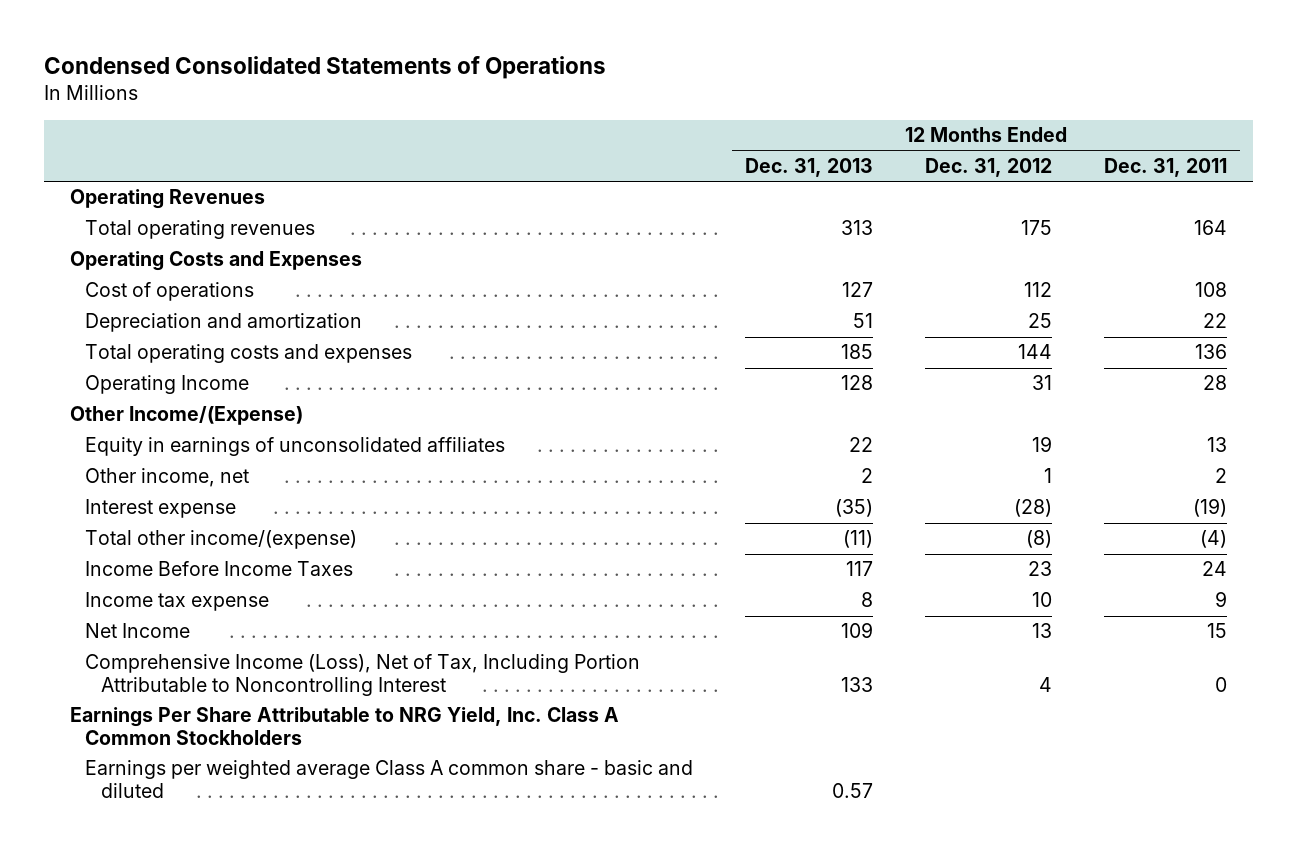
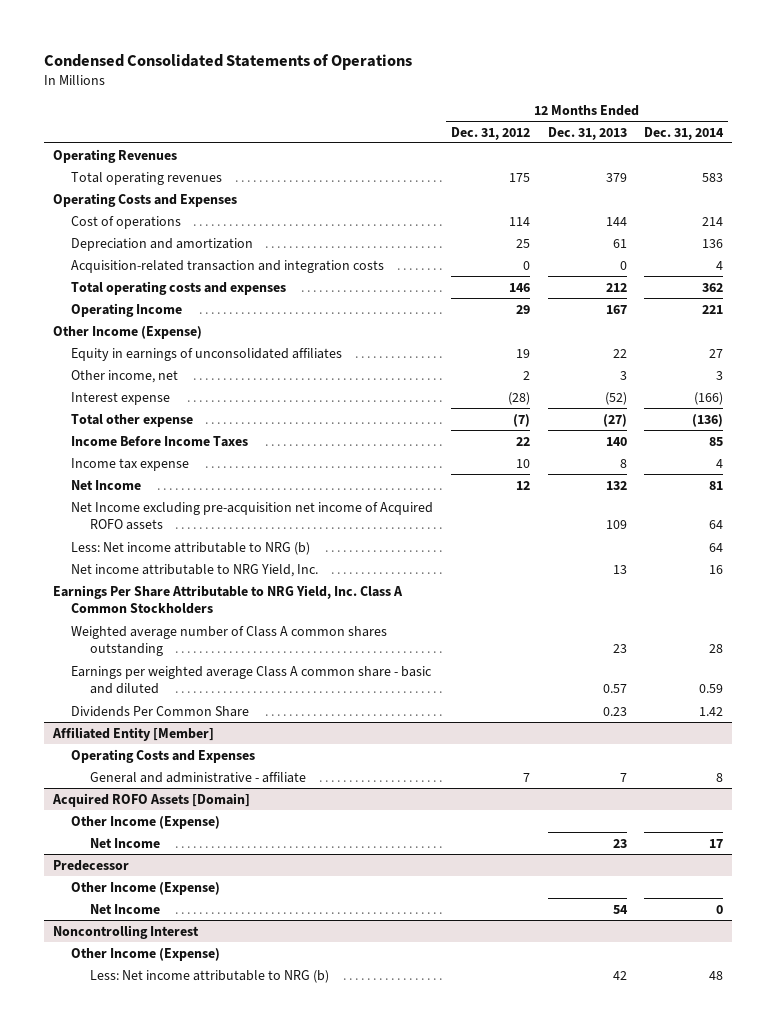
- | 12 Months Ended Dec. 31, 2013 | 12 Months Ended Dec. 31, 2012 | 12 Months Ended Dec. 31, 2011
+ | 12 Months Ended Dec. 31, 2012 | 12 Months Ended Dec. 31, 2013 | 12 Months Ended Dec. 31, 2014
- Total operating revenues | 313 | 175 | 164
+ Total operating revenues | 175 | 379 | 583
- Cost of operations | 127 | 112 | 108
- Depreciation and amortization | 51 | 25 | 22
- Total operating costs and expenses | 185 | 144 | 136
- Operating Income | 128 | 31 | 28
- Other Income/(Expense)
+ Cost of operations | 114 | 144 | 214
+ Depreciation and amortization | 25 | 61 | 136
+ Acquisition-related transaction and integration costs | 0 | 0 | 4
+ Total operating costs and expenses | 146 | 212 | 362
+ Operating Income | 29 | 167 | 221
+ Other Income (Expense)
- Other income, net | 2 | 1 | 2
- Interest expense | (35) | (28) | (19)
- Total other income/(expense) | (11) | (8) | (4)
- Income Before Income Taxes | 117 | 23 | 24
+ Other income, net | 2 | 3 | 3
+ Interest expense | (28) | (52) | (166)
+ Total other expense | (7) | (27) | (136)
+ Income Before Income Taxes | 22 | 140 | 85
- Net Income | 109 | 13 | 15
- Comprehensive Income (Loss), Net of Tax, Including Portion Attributable to Noncontrolling Interest | 133 | 4 | 0
+ Net Income | 12 | 132 | 81
+ Net Income excluding pre-acquisition net income of Acquired ROFO assets | | 109 | 64
+ Less: Net income attributable to NRG (b) | | | 64
+ Net income attributable to NRG Yield, Inc. | | 13 | 16
+ Weighted average number of Class A common shares outstanding | | 23 | 28
+ Dividends Per Common Share | | 0.23 | 1.42
+ Affiliated Entity [Member]
+ Operating Costs and Expenses
+ General and administrative - affiliate | 7 | 7 | 8
+ Acquired ROFO Assets [Domain]
+ Other Income (Expense)
+ Net Income | | 23 | 17
+ Predecessor
+ Other Income (Expense)
+ Net Income | | 54 | 0
+ Noncontrolling Interest
+ Other Income (Expense)
+ Less: Net income attributable to NRG (b) | | 42 | 48

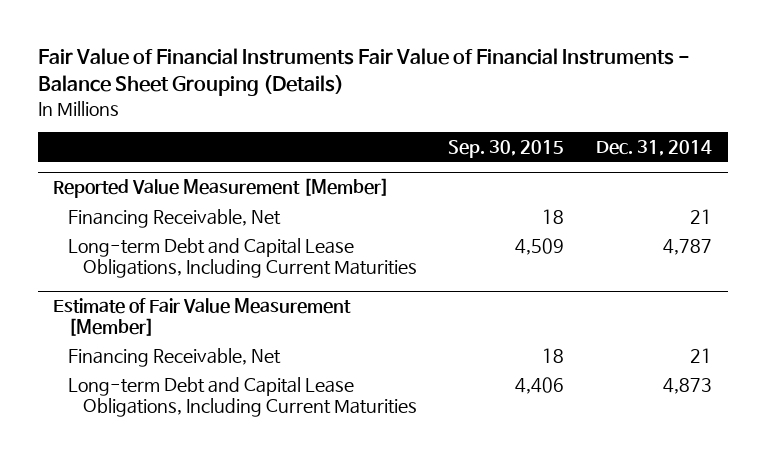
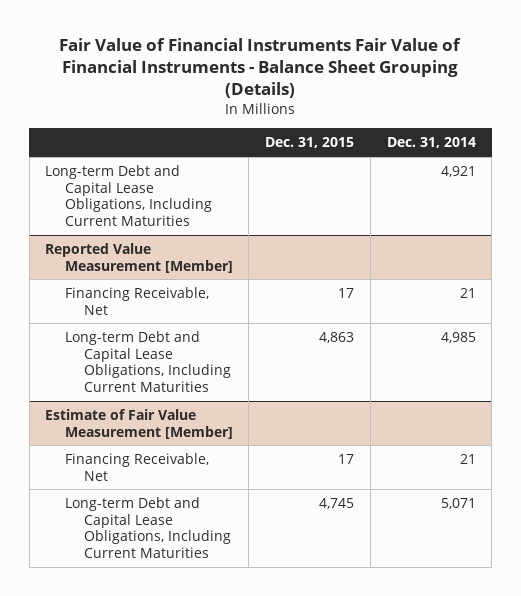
- | Sep. 30, 2015 | Dec. 31, 2014
+ | Dec. 31, 2015 | Dec. 31, 2014
+ Long-term Debt and Capital Lease Obligations, Including Current Maturities | | 4,921
@ Reported Value Measurement [Member]
- Long-term Debt and Capital Lease Obligations, Including Current Maturities | 4,509 | 4,787
+ Long-term Debt and Capital Lease Obligations, Including Current Maturities | 4,863 | 4,985
@ Estimate of Fair Value Measurement [Member]
- Long-term Debt and Capital Lease Obligations, Including Current Maturities | 4,406 | 4,873
+ Long-term Debt and Capital Lease Obligations, Including Current Maturities | 4,745 | 5,071

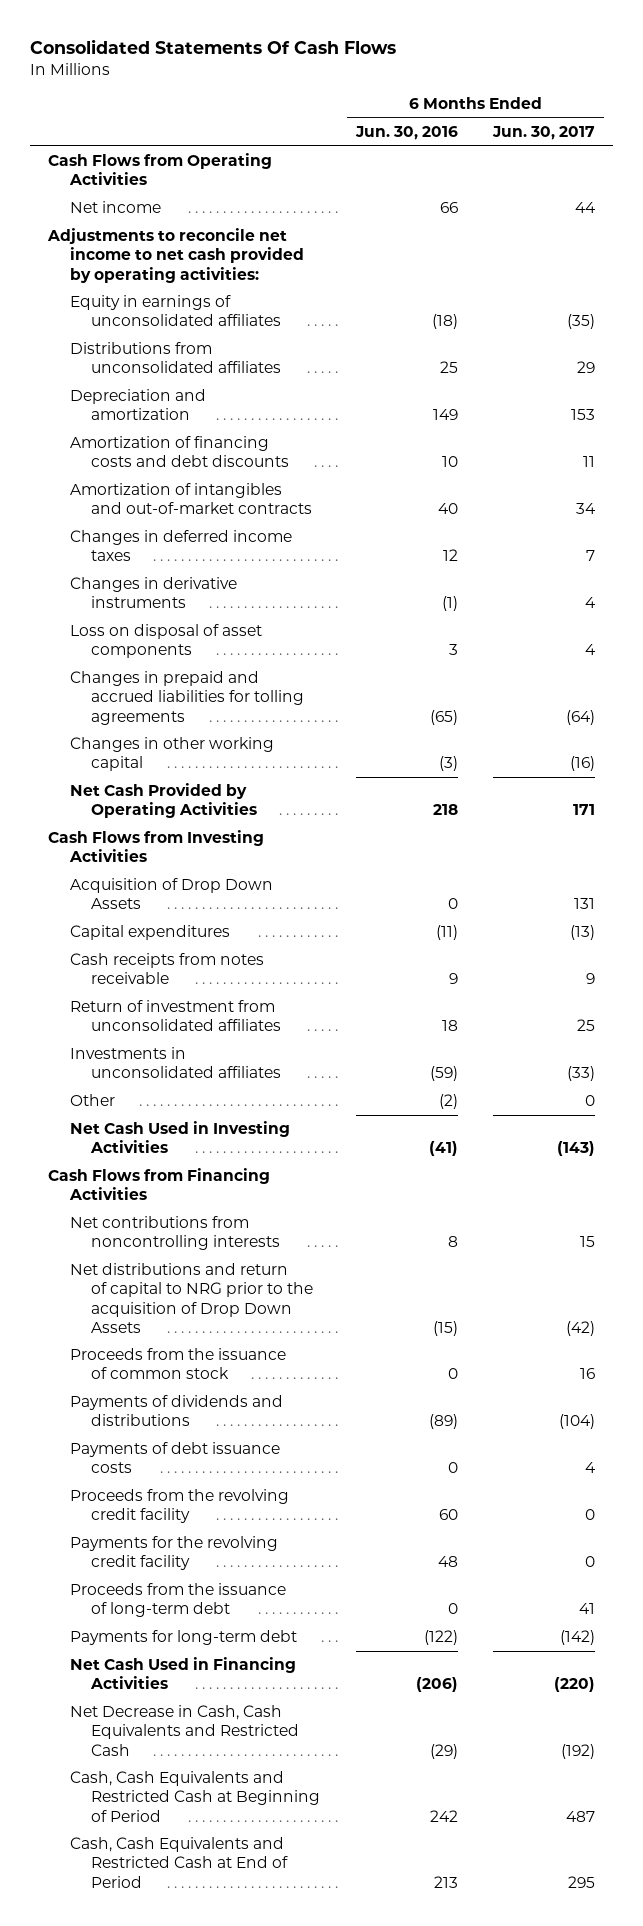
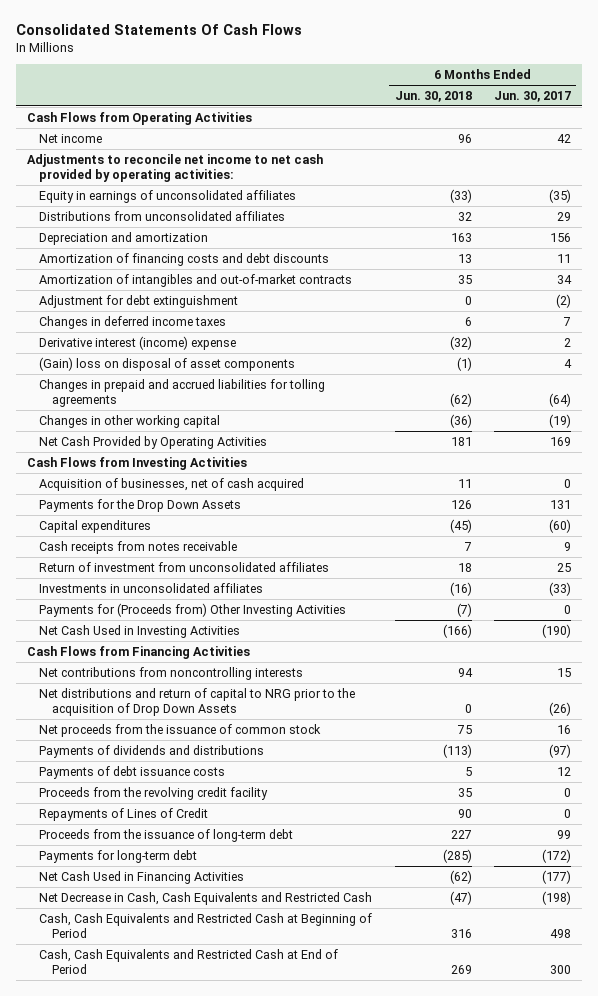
- | 6 Months Ended Jun. 30, 2016 | 6 Months Ended Jun. 30, 2017
+ | 6 Months Ended Jun. 30, 2018 | 6 Months Ended Jun. 30, 2017
- Net income | 66 | 44
+ Net income | 96 | 42
- Depreciation and amortization | 149 | 153
+ Depreciation and amortization | 163 | 156
+ Adjustment for debt extinguishment | 0 | (2)
- Changes in derivative instruments | (1) | 4
- Loss on disposal of asset components | 3 | 4
+ Derivative interest (income) expense | (32) | 2
+ (Gain) loss on disposal of asset components | (1) | 4
- Changes in other working capital | (3) | (16)
- Net Cash Provided by Operating Activities | 218 | 171
+ Changes in other working capital | (36) | (19)
+ Net Cash Provided by Operating Activities | 181 | 169
- Acquisition of Drop Down Assets | 0 | 131
- Capital expenditures | (11) | (13)
+ Acquisition of businesses, net of cash acquired | 11 | 0
+ Payments for the Drop Down Assets | 126 | 131
+ Capital expenditures | (45) | (60)
- Other | (2) | 0
- Net Cash Used in Investing Activities | (41) | (143)
+ Payments for (Proceeds from) Other Investing Activities | (7) | 0
+ Net Cash Used in Investing Activities | (166) | (190)
- Net distributions and return of capital to NRG prior to the acquisition of Drop Down Assets | (15) | (42)
- Proceeds from the issuance of common stock | 0 | 16
- Payments of dividends and distributions | (89) | (104)
- Payments of debt issuance costs | 0 | 4
+ Net distributions and return of capital to NRG prior to the acquisition of Drop Down Assets | 0 | (26)
+ Net proceeds from the issuance of common stock | 75 | 16
+ Payments of dividends and distributions | (113) | (97)
+ Payments of debt issuance costs | 5 | 12
- Payments for the revolving credit facility | 48 | 0
- Proceeds from the issuance of long-term debt | 0 | 41
- Payments for long-term debt | (122) | (142)
- Net Cash Used in Financing Activities | (206) | (220)
- Net Decrease in Cash, Cash Equivalents and Restricted Cash | (29) | (192)
- Cash, Cash Equivalents and Restricted Cash at Beginning of Period | 242 | 487
- Cash, Cash Equivalents and Restricted Cash at End of Period | 213 | 295
+ Repayments of Lines of Credit | 90 | 0
+ Proceeds from the issuance of long-term debt | 227 | 99
+ Payments for long-term debt | (285) | (172)
+ Net Cash Used in Financing Activities | (62) | (177)
+ Net Decrease in Cash, Cash Equivalents and Restricted Cash | (47) | (198)
+ Cash, Cash Equivalents and Restricted Cash at Beginning of Period | 316 | 498
+ Cash, Cash Equivalents and Restricted Cash at End of Period | 269 | 300

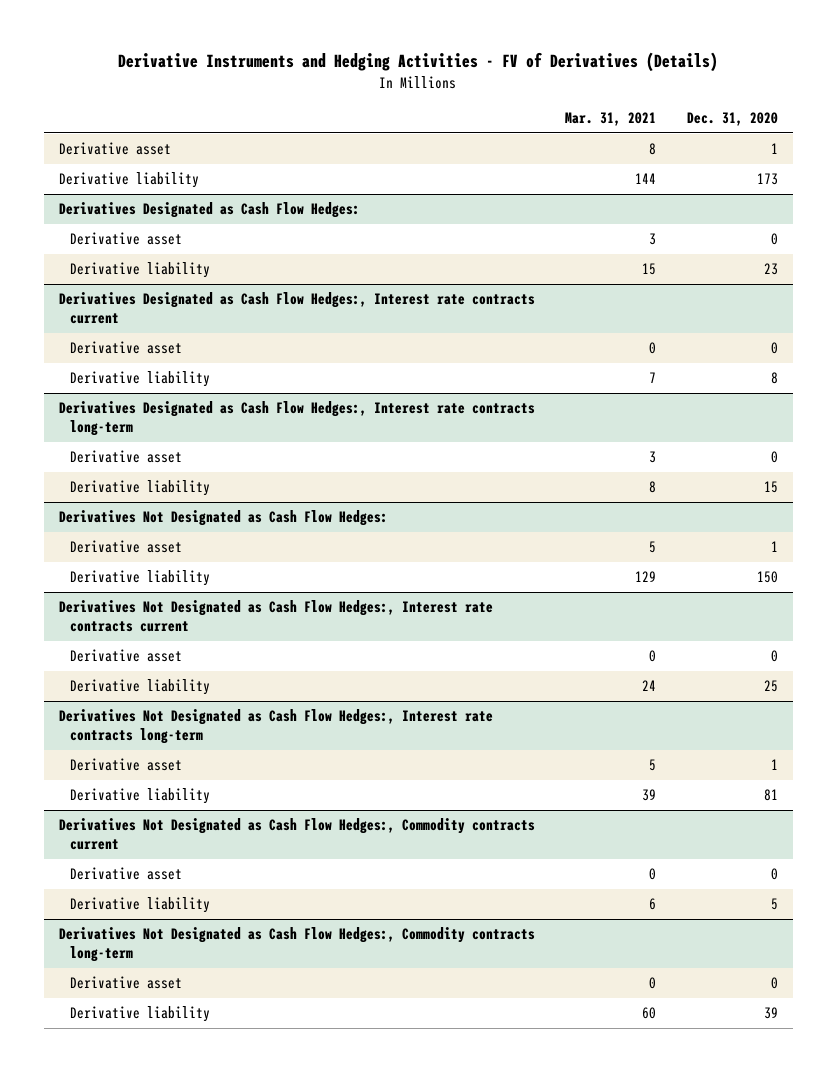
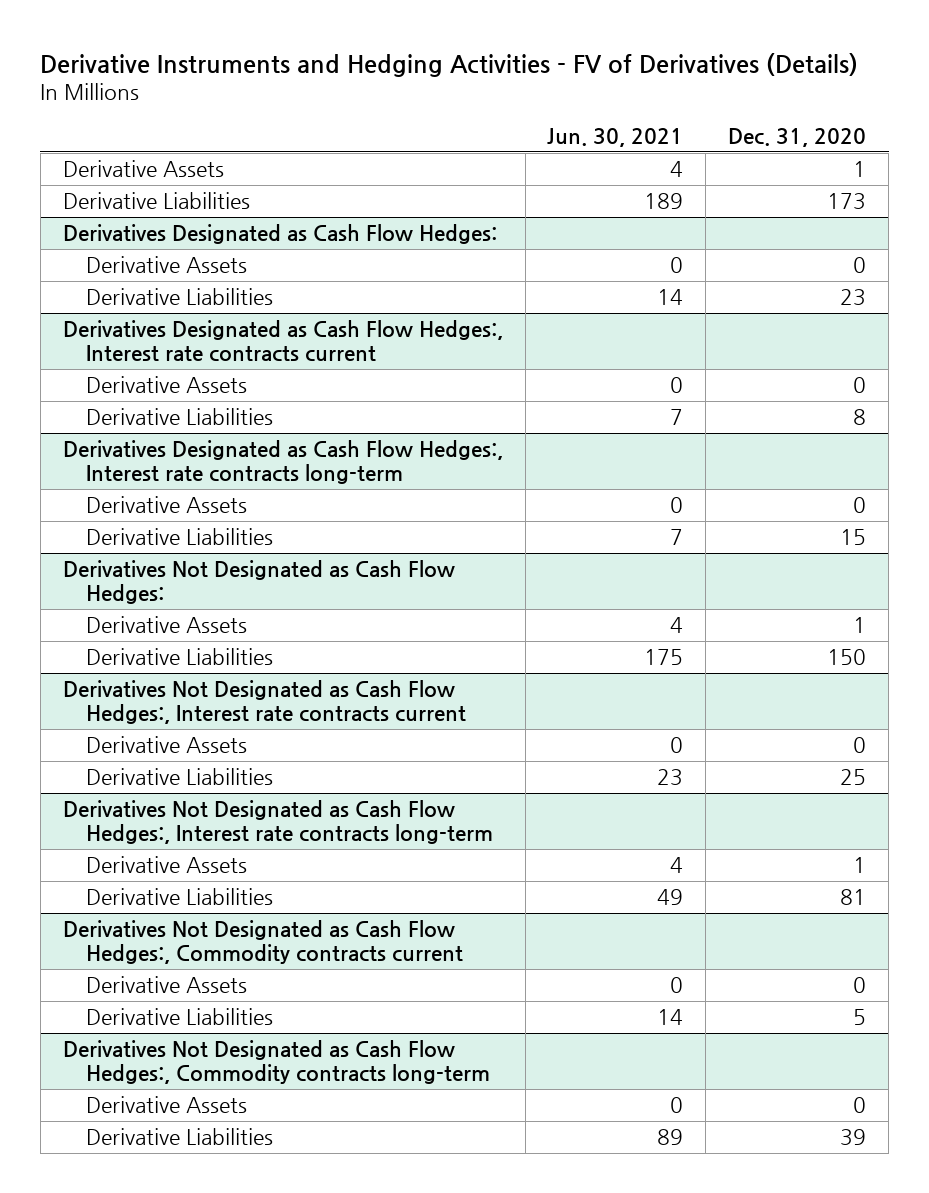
- | Mar. 31, 2021 | Dec. 31, 2020
+ | Jun. 30, 2021 | Dec. 31, 2020
- Derivative asset | 8 | 1
- Derivative liability | 144 | 173
+ Derivative Assets | 4 | 1
+ Derivative Liabilities | 189 | 173
@ Derivatives Designated as Cash Flow Hedges:
- Derivative asset | 3 | 0
- Derivative liability | 15 | 23
+ Derivative Assets | 0 | 0
+ Derivative Liabilities | 14 | 23
@ Derivatives Designated as Cash Flow Hedges:, Interest rate contracts current
- Derivative asset | 0 | 0
- Derivative liability | 7 | 8
+ Derivative Assets | 0 | 0
+ Derivative Liabilities | 7 | 8
@ Derivatives Designated as Cash Flow Hedges:, Interest rate contracts long-term
- Derivative asset | 3 | 0
- Derivative liability | 8 | 15
+ Derivative Assets | 0 | 0
+ Derivative Liabilities | 7 | 15
@ Derivatives Not Designated as Cash Flow Hedges:
- Derivative asset | 5 | 1
- Derivative liability | 129 | 150
+ Derivative Assets | 4 | 1
+ Derivative Liabilities | 175 | 150
@ Derivatives Not Designated as Cash Flow Hedges:, Interest rate contracts current
- Derivative asset | 0 | 0
- Derivative liability | 24 | 25
+ Derivative Assets | 0 | 0
+ Derivative Liabilities | 23 | 25
@ Derivatives Not Designated as Cash Flow Hedges:, Interest rate contracts long-term
- Derivative asset | 5 | 1
- Derivative liability | 39 | 81
+ Derivative Assets | 4 | 1
+ Derivative Liabilities | 49 | 81
@ Derivatives Not Designated as Cash Flow Hedges:, Commodity contracts current
- Derivative asset | 0 | 0
- Derivative liability | 6 | 5
+ Derivative Assets | 0 | 0
+ Derivative Liabilities | 14 | 5
@ Derivatives Not Designated as Cash Flow Hedges:, Commodity contracts long-term
- Derivative asset | 0 | 0
- Derivative liability | 60 | 39
+ Derivative Assets | 0 | 0
+ Derivative Liabilities | 89 | 39

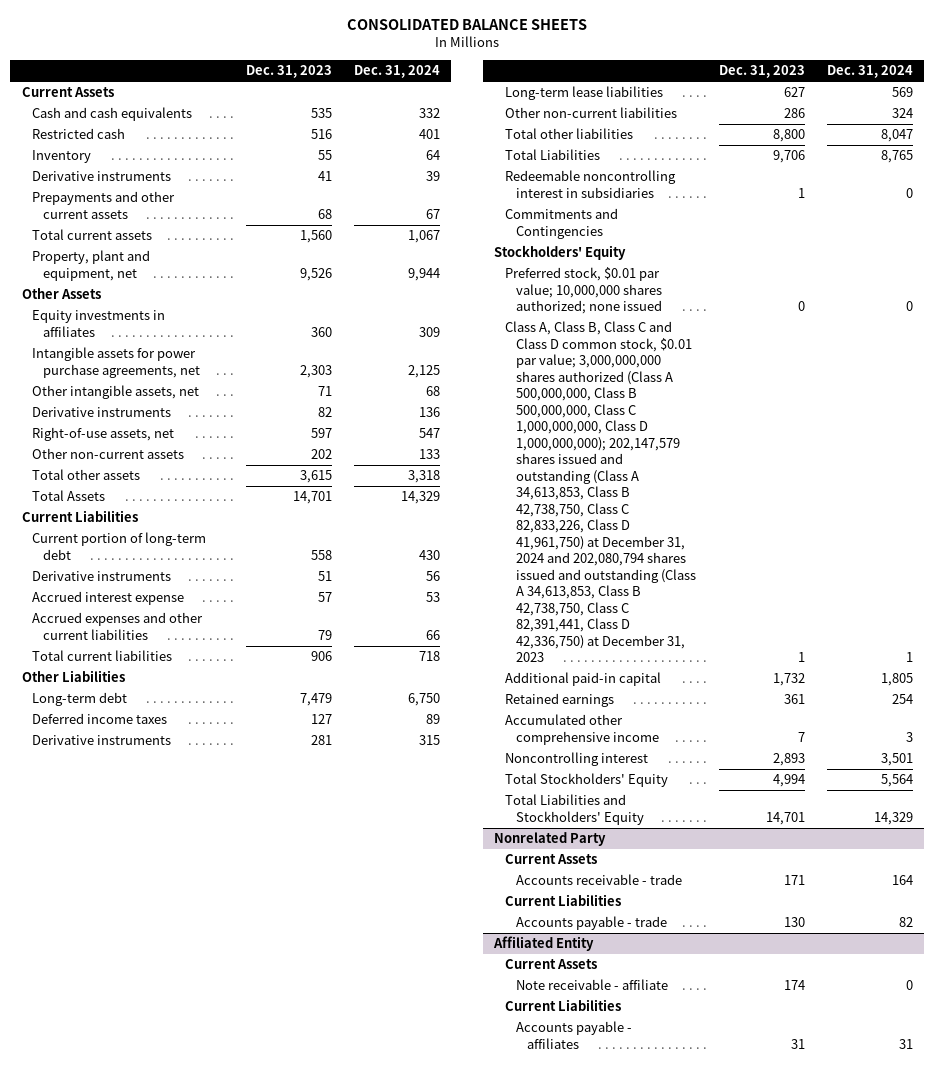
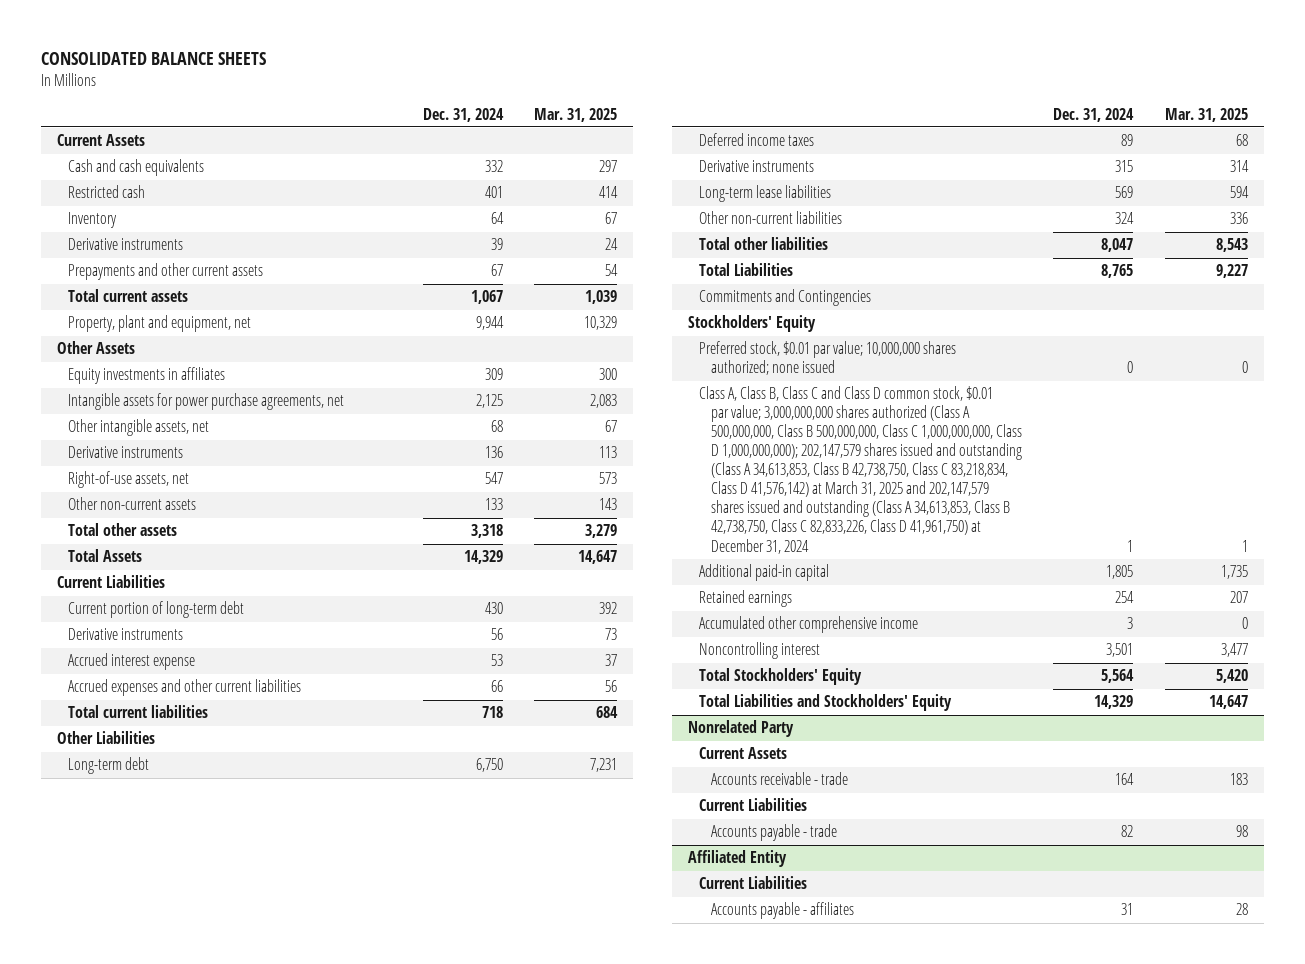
- | Dec. 31, 2023 | Dec. 31, 2024
+ | Dec. 31, 2024 | Mar. 31, 2025
- Redeemable noncontrolling interest in subsidiaries | 1 | 0
- Class A, Class B, Class C and Class D common stock, $0.01 par value; 3,000,000,000 shares authorized (Class A 500,000,000, Class B 500,000,000, Class C 1,000,000,000, Class D 1,000,000,000); 202,147,579 shares issued and outstanding (Class A 34,613,853, Class B 42,738,750, Class C 82,833,226, Class D 41,961,750) at December 31, 2024 and 202,080,794 shares issued and outstanding (Class A 34,613,853, Class B 42,738,750, Class C 82,391,441, Class D 42,336,750) at December 31, 2023 | 1 | 1
+ Class A, Class B, Class C and Class D common stock, $0.01 par value; 3,000,000,000 shares authorized (Class A 500,000,000, Class B 500,000,000, Class C 1,000,000,000, Class D 1,000,000,000); 202,147,579 shares issued and outstanding (Class A 34,613,853, Class B 42,738,750, Class C 83,218,834, Class D 41,576,142) at March 31, 2025 and 202,147,579 shares issued and outstanding (Class A 34,613,853, Class B 42,738,750, Class C 82,833,226, Class D 41,961,750) at December 31, 2024 | 1 | 1
@ Affiliated Entity
- Current Assets
- Note receivable - affiliate | 174 | 0

